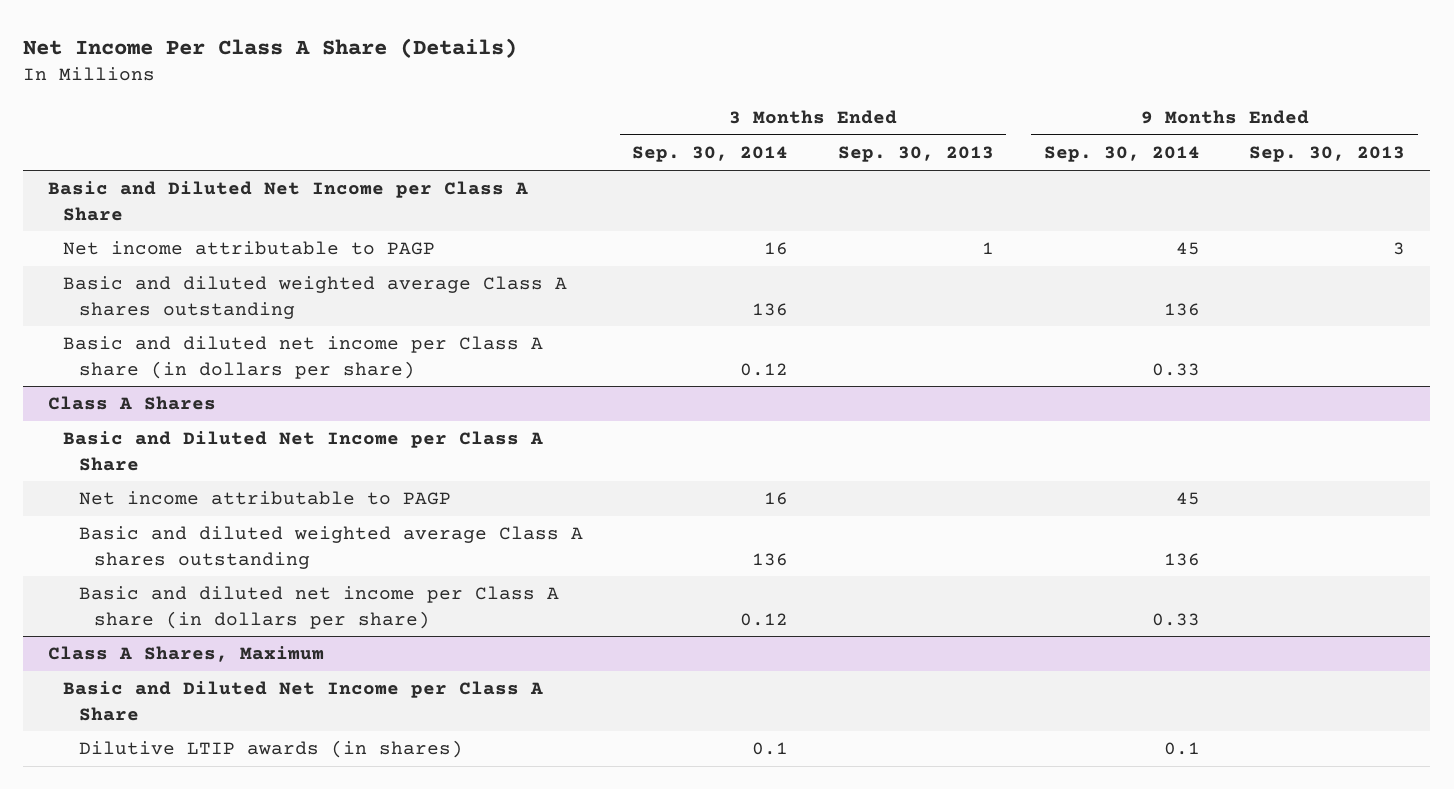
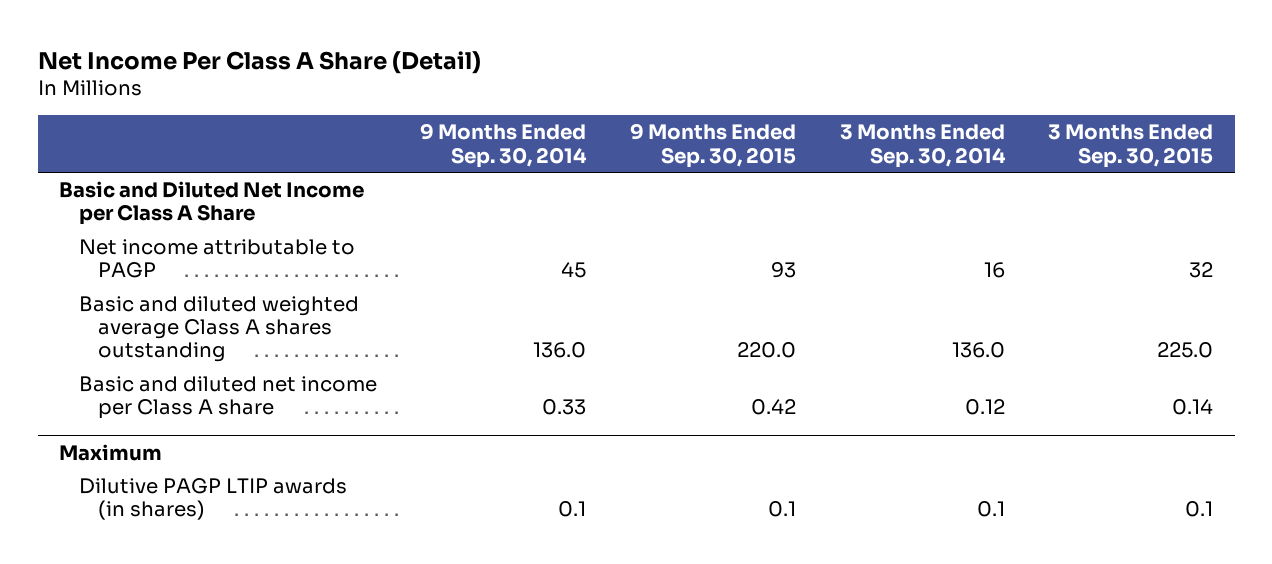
- Net Income Per Class A Share (Details)
+ Net Income Per Class A Share (Detail)
- | 3 Months Ended Sep. 30, 2014 | 3 Months Ended Sep. 30, 2013 | 9 Months Ended Sep. 30, 2014 | 9 Months Ended Sep. 30, 2013
+ | 9 Months Ended Sep. 30, 2014 | 9 Months Ended Sep. 30, 2015 | 3 Months Ended Sep. 30, 2014 | 3 Months Ended Sep. 30, 2015
- Basic and diluted weighted average Class A shares outstanding | 136 | | 136 |
- Basic and diluted net income per Class A share (in dollars per share) | 0.12 | | 0.33 |
- Class A Shares
- Basic and Diluted Net Income per Class A Share
- Net income attributable to PAGP | 16 | | 45 |
- Basic and diluted weighted average Class A shares outstanding | 136 | | 136 |
- Basic and diluted net income per Class A share (in dollars per share) | 0.12 | | 0.33 |
- Class A Shares, Maximum
- Basic and Diluted Net Income per Class A Share
- Dilutive LTIP awards (in shares) | 0.1 | | 0.1 |
+ Basic and diluted weighted average Class A shares outstanding | 136.0 | 220.0 | 136.0 | 225.0
+ Basic and diluted net income per Class A share | 0.33 | 0.42 | 0.12 | 0.14
+ Maximum
+ Dilutive PAGP LTIP awards (in shares) | 0.1 | 0.1 | 0.1 | 0.1

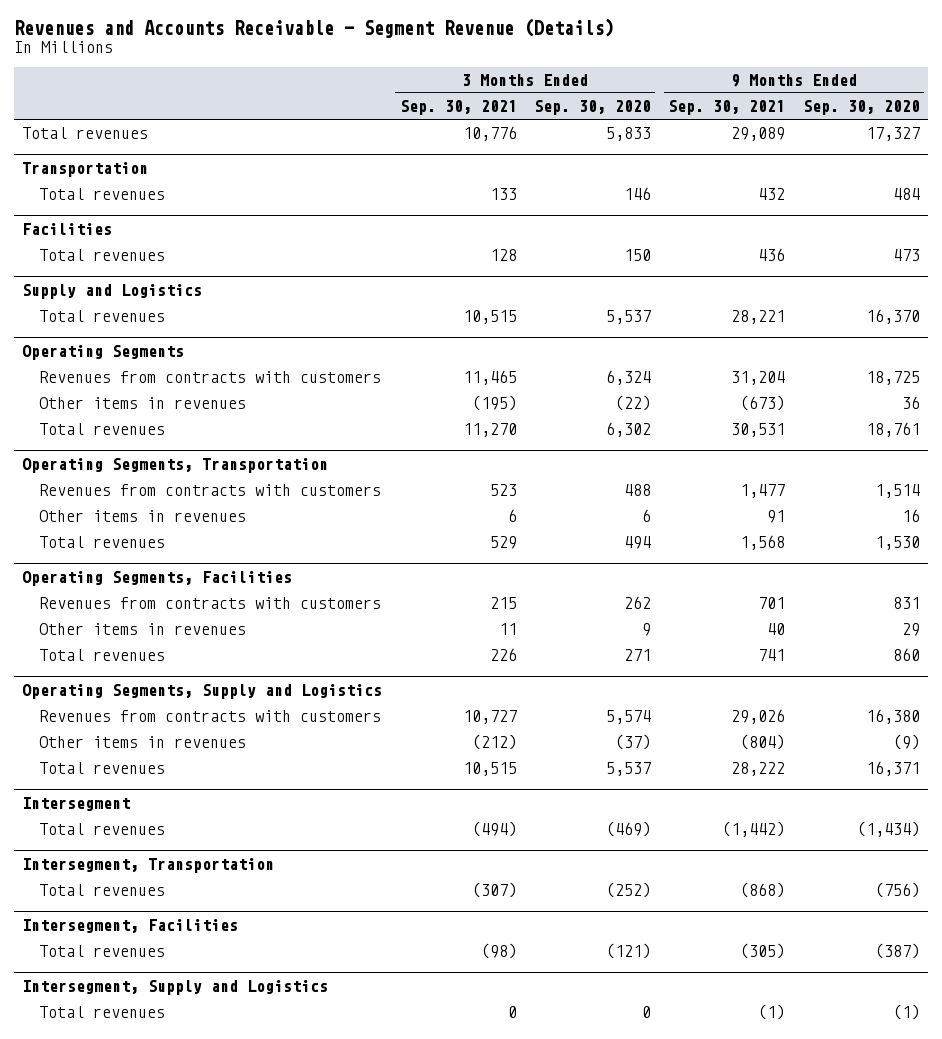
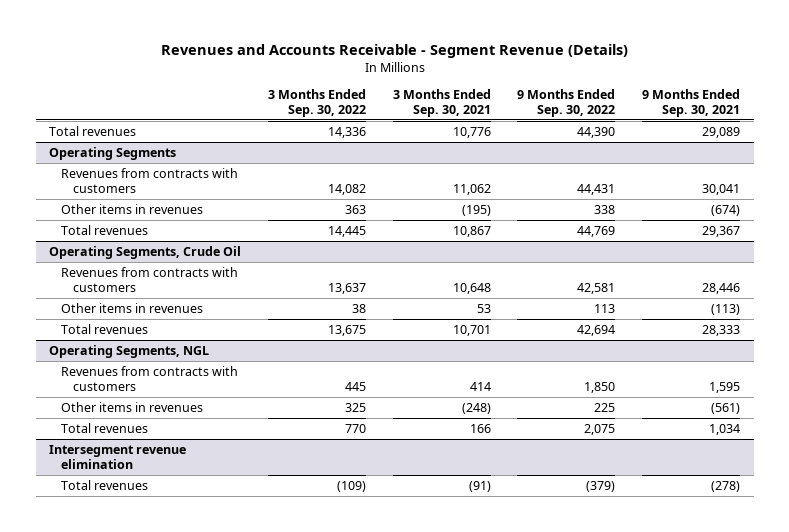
- | 3 Months Ended Sep. 30, 2021 | 3 Months Ended Sep. 30, 2020 | 9 Months Ended Sep. 30, 2021 | 9 Months Ended Sep. 30, 2020
+ | 3 Months Ended Sep. 30, 2022 | 3 Months Ended Sep. 30, 2021 | 9 Months Ended Sep. 30, 2022 | 9 Months Ended Sep. 30, 2021
- Transportation
- Total revenues | 133 | 146 | 432 | 484
- Facilities
- Total revenues | 128 | 150 | 436 | 473
- Supply and Logistics
- Total revenues | 10,515 | 5,537 | 28,221 | 16,370
@ Operating Segments
- Revenues from contracts with customers | 11,465 | 6,324 | 31,204 | 18,725
- Other items in revenues | (195) | (22) | (673) | 36
- Total revenues | 11,270 | 6,302 | 30,531 | 18,761
- Operating Segments, Transportation
- Revenues from contracts with customers | 523 | 488 | 1,477 | 1,514
- Other items in revenues | 6 | 6 | 91 | 16
- Total revenues | 529 | 494 | 1,568 | 1,530
- Operating Segments, Facilities
- Revenues from contracts with customers | 215 | 262 | 701 | 831
- Other items in revenues | 11 | 9 | 40 | 29
- Total revenues | 226 | 271 | 741 | 860
- Operating Segments, Supply and Logistics
- Revenues from contracts with customers | 10,727 | 5,574 | 29,026 | 16,380
- Other items in revenues | (212) | (37) | (804) | (9)
- Total revenues | 10,515 | 5,537 | 28,222 | 16,371
- Intersegment
- Total revenues | (494) | (469) | (1,442) | (1,434)
- Intersegment, Transportation
- Total revenues | (307) | (252) | (868) | (756)
- Intersegment, Facilities
- Total revenues | (98) | (121) | (305) | (387)
- Intersegment, Supply and Logistics
- Total revenues | 0 | 0 | (1) | (1)
@ Operating Segments
+ Revenues from contracts with customers | 14,082 | 11,062 | 44,431 | 30,041
+ Other items in revenues | 363 | (195) | 338 | (674)
+ Total revenues | 14,445 | 10,867 | 44,769 | 29,367
+ Operating Segments, Crude Oil
+ Revenues from contracts with customers | 13,637 | 10,648 | 42,581 | 28,446
+ Other items in revenues | 38 | 53 | 113 | (113)
+ Total revenues | 13,675 | 10,701 | 42,694 | 28,333
+ Operating Segments, NGL
+ Revenues from contracts with customers | 445 | 414 | 1,850 | 1,595
+ Other items in revenues | 325 | (248) | 225 | (561)
+ Total revenues | 770 | 166 | 2,075 | 1,034
+ Intersegment revenue elimination
+ Total revenues | (109) | (91) | (379) | (278)

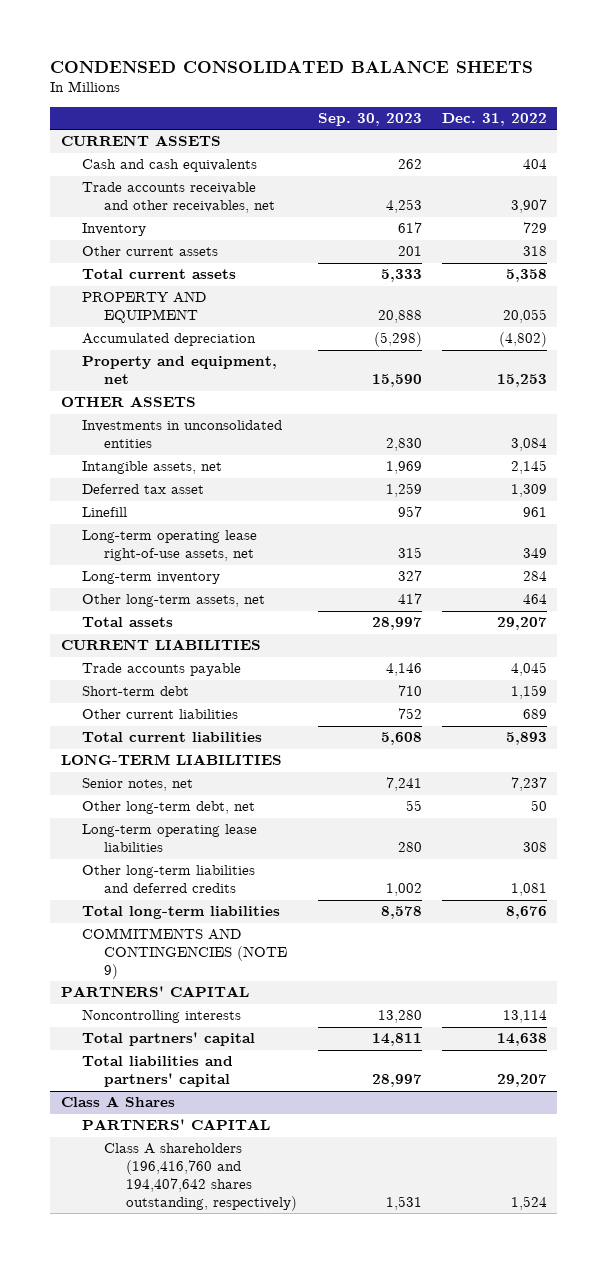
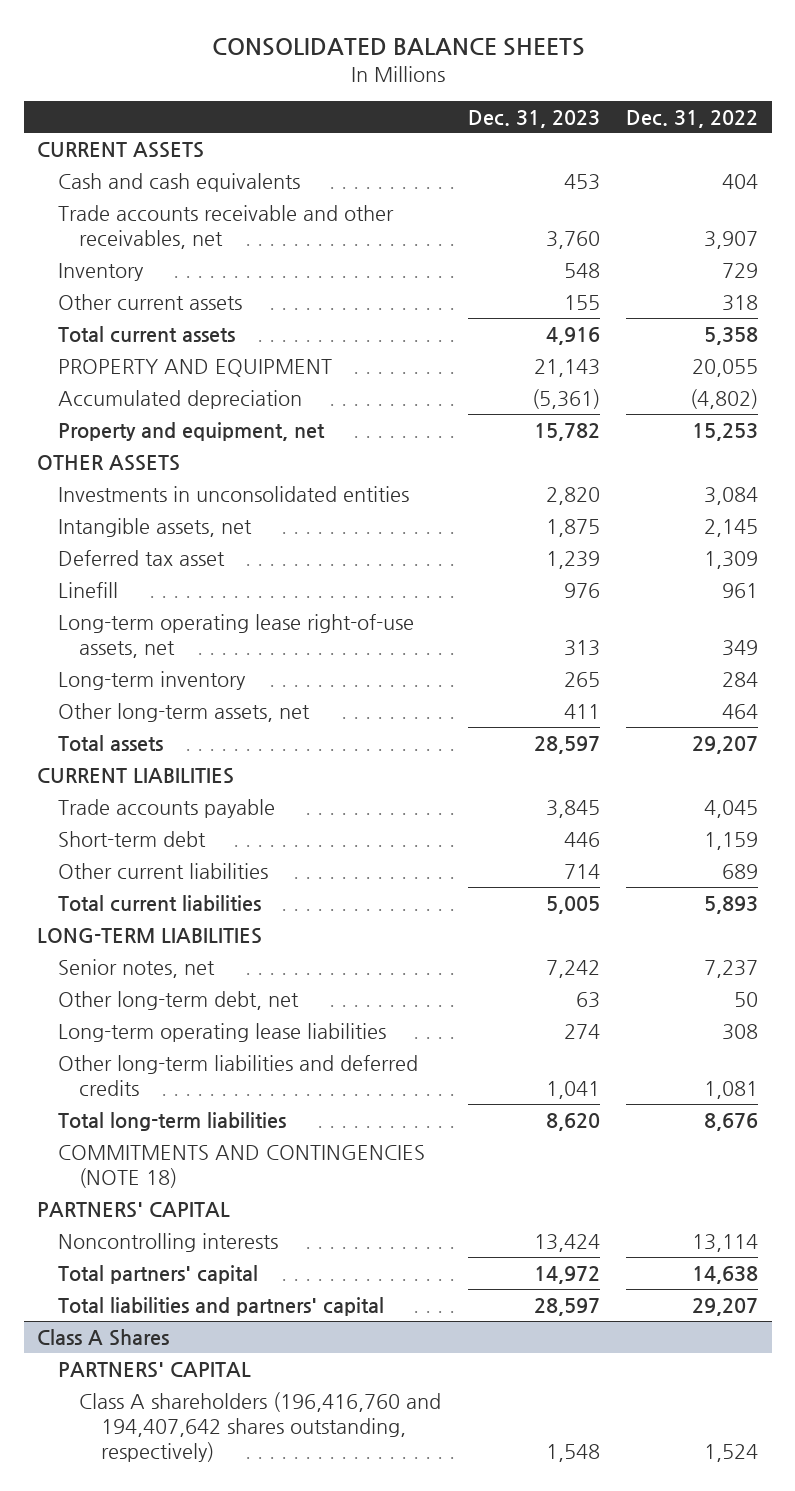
- CONDENSED CONSOLIDATED BALANCE SHEETS
+ CONSOLIDATED BALANCE SHEETS
- | Sep. 30, 2023 | Dec. 31, 2022
+ | Dec. 31, 2023 | Dec. 31, 2022
- COMMITMENTS AND CONTINGENCIES (NOTE 9)
+ COMMITMENTS AND CONTINGENCIES (NOTE 18)

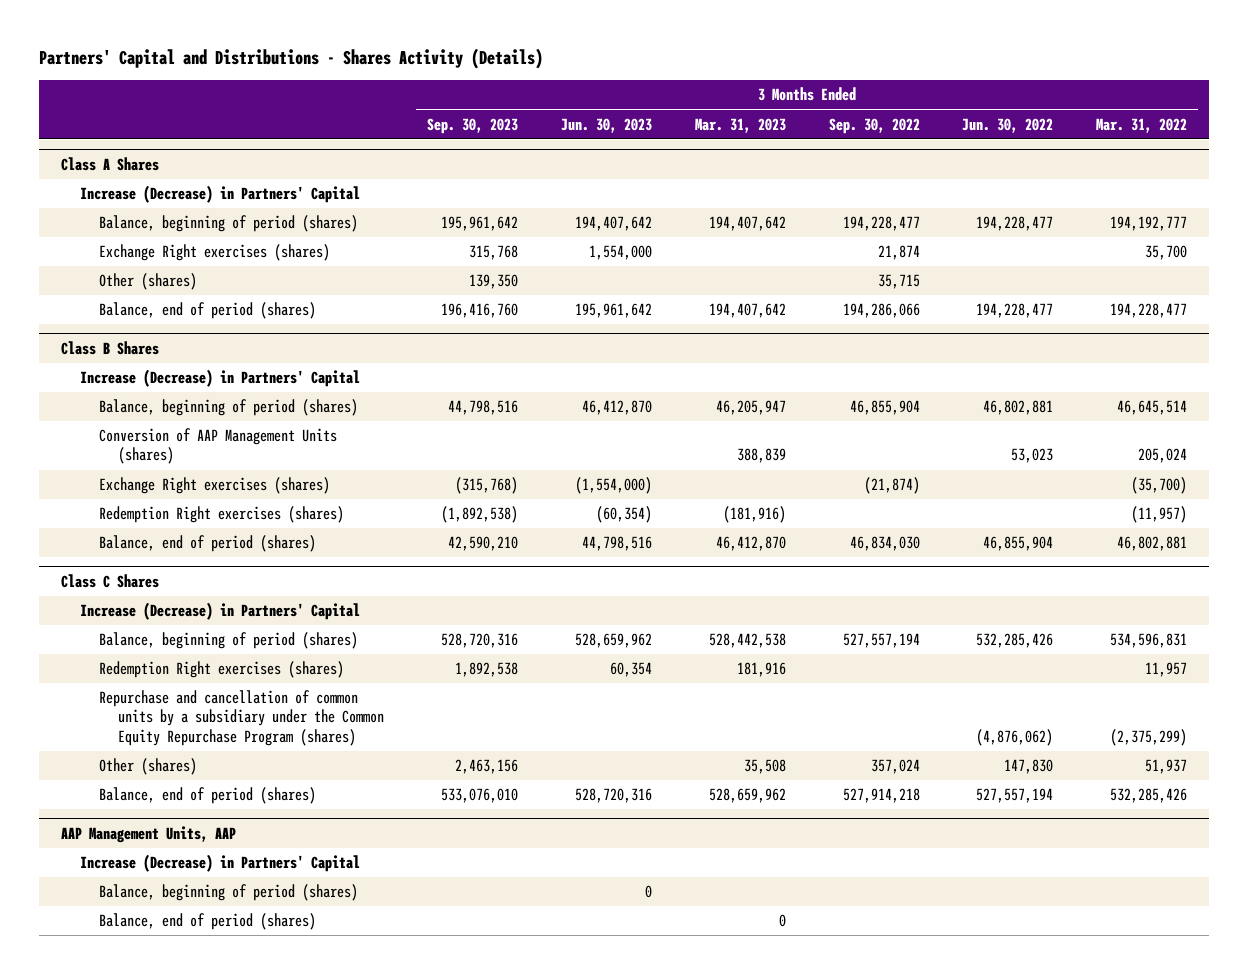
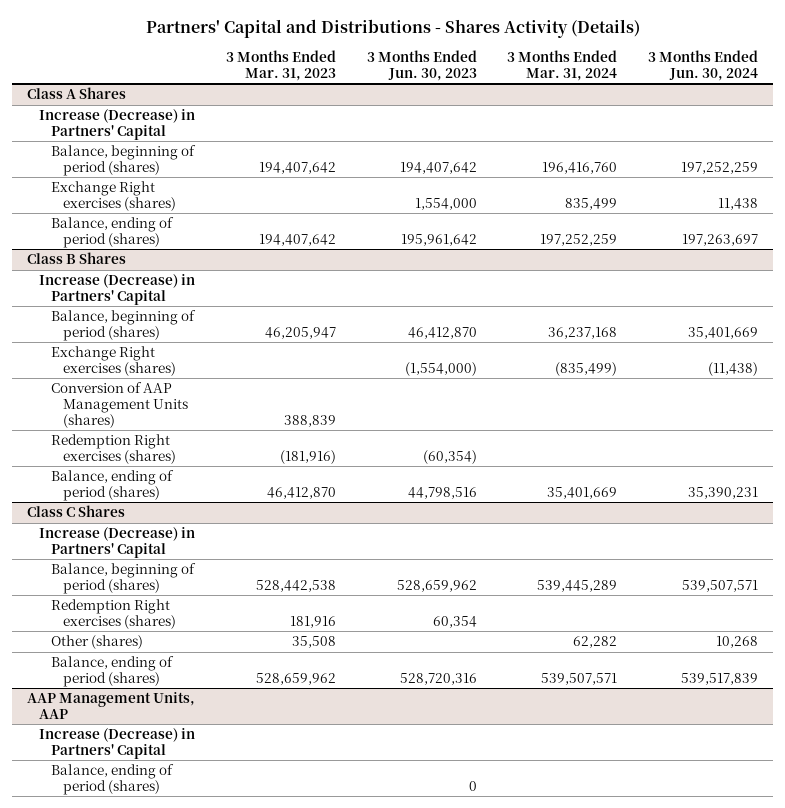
- | 3 Months Ended Sep. 30, 2023 | 3 Months Ended Jun. 30, 2023 | 3 Months Ended Mar. 31, 2023 | 3 Months Ended Sep. 30, 2022 | 3 Months Ended Jun. 30, 2022 | 3 Months Ended Mar. 31, 2022
+ | 3 Months Ended Mar. 31, 2023 | 3 Months Ended Jun. 30, 2023 | 3 Months Ended Mar. 31, 2024 | 3 Months Ended Jun. 30, 2024
@ Class A Shares
- Other (shares) | 139,350 | | | 35,715 | |
- Balance, end of period (shares) | 196,416,760 | 195,961,642 | 194,407,642 | 194,286,066 | 194,228,477 | 194,228,477
+ Balance, ending of period (shares) | 194,407,642 | 195,961,642 | 197,252,259 | 197,263,697
@ Class B Shares
moved down: Conversion of AAP Management Units (shares) | 388,839 | | |
- Balance, end of period (shares) | 42,590,210 | 44,798,516 | 46,412,870 | 46,834,030 | 46,855,904 | 46,802,881
+ Balance, ending of period (shares) | 46,412,870 | 44,798,516 | 35,401,669 | 35,390,231
@ Class C Shares
- Repurchase and cancellation of common units by a subsidiary under the Common Equity Repurchase Program (shares) | | | | | (4,876,062) | (2,375,299)
- Balance, end of period (shares) | 533,076,010 | 528,720,316 | 528,659,962 | 527,914,218 | 527,557,194 | 532,285,426
+ Balance, ending of period (shares) | 528,659,962 | 528,720,316 | 539,507,571 | 539,517,839
@ AAP Management Units, AAP
- Balance, beginning of period (shares) | | 0 | | | |
- Balance, end of period (shares) | | | 0 | | |
+ Balance, ending of period (shares) | | 0 | |

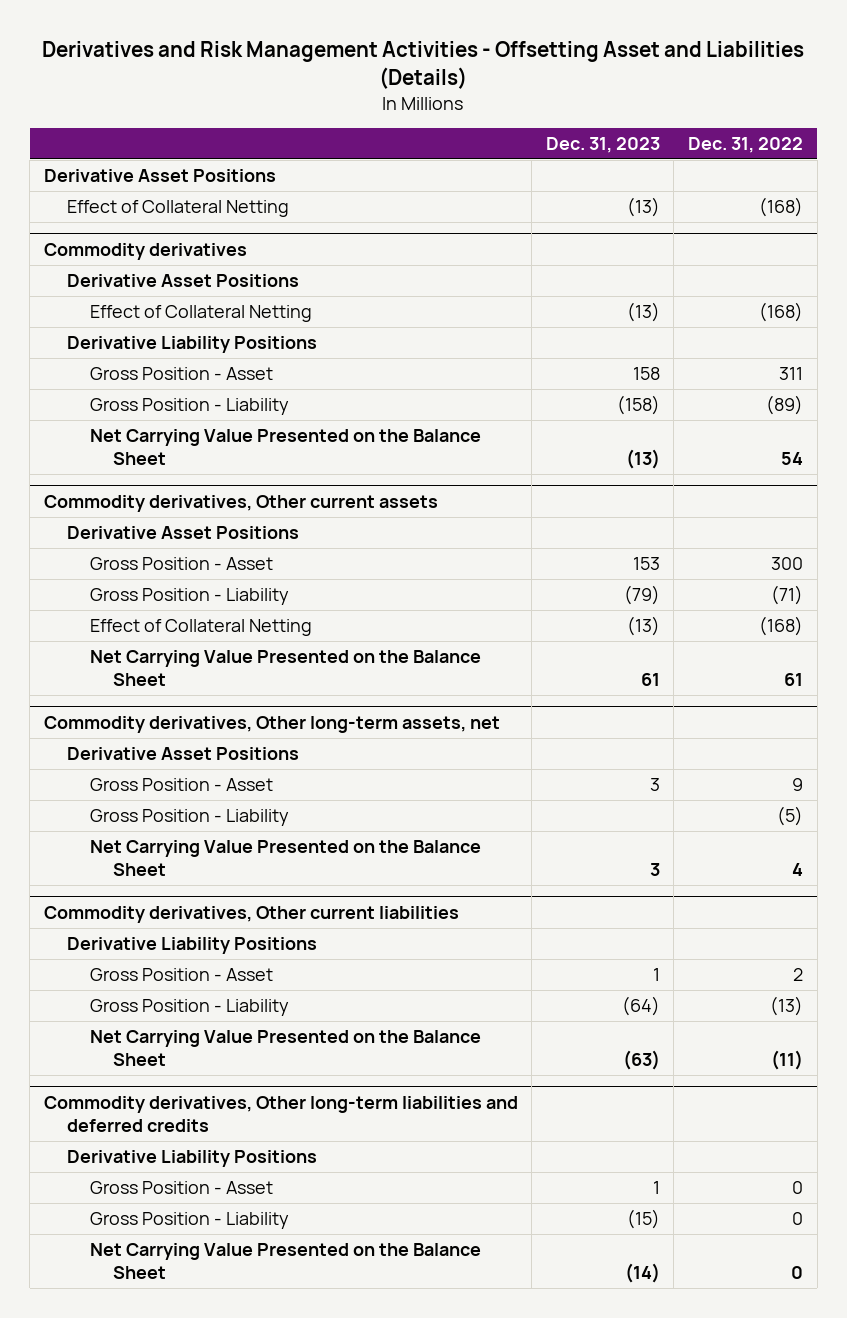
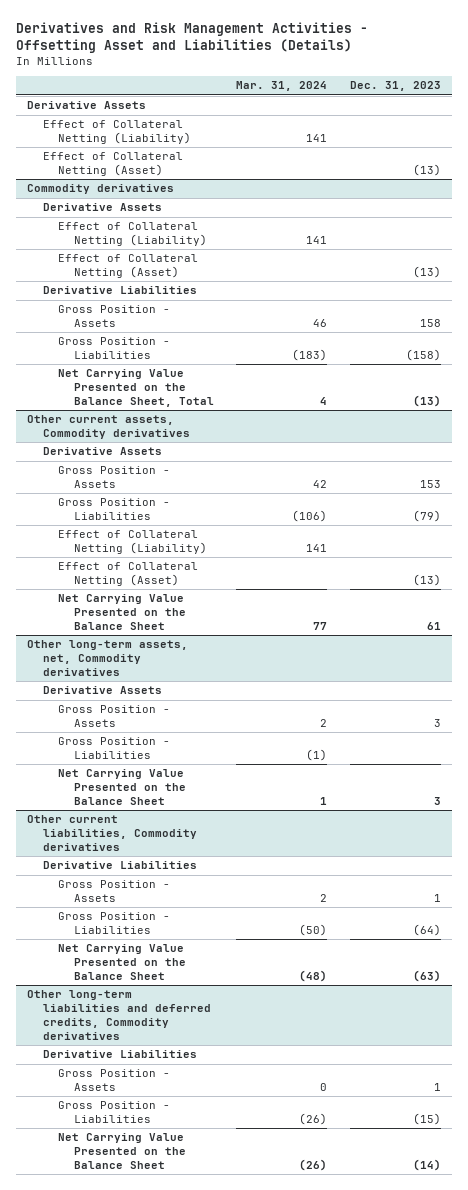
- | Dec. 31, 2023 | Dec. 31, 2022
+ | Mar. 31, 2024 | Dec. 31, 2023
- Derivative Asset Positions
- Effect of Collateral Netting | (13) | (168)
+ Derivative Assets
+ Effect of Collateral Netting (Liability) | 141 |
+ Effect of Collateral Netting (Asset) | | (13)
@ Commodity derivatives
- Derivative Asset Positions
- Effect of Collateral Netting | (13) | (168)
- Derivative Liability Positions
- Gross Position - Asset | 158 | 311
- Gross Position - Liability | (158) | (89)
- Net Carrying Value Presented on the Balance Sheet | (13) | 54
- Commodity derivatives, Other current assets
- Derivative Asset Positions
- Gross Position - Asset | 153 | 300
- Gross Position - Liability | (79) | (71)
- Effect of Collateral Netting | (13) | (168)
@ Commodity derivatives
+ Derivative Assets
+ Effect of Collateral Netting (Liability) | 141 |
+ Effect of Collateral Netting (Asset) | | (13)
+ Derivative Liabilities
+ Gross Position - Assets | 46 | 158
+ Gross Position - Liabilities | (183) | (158)
+ Net Carrying Value Presented on the Balance Sheet, Total | 4 | (13)
+ Other current assets, Commodity derivatives
+ Derivative Assets
+ Gross Position - Assets | 42 | 153
+ Gross Position - Liabilities | (106) | (79)
+ Effect of Collateral Netting (Liability) | 141 |
+ Effect of Collateral Netting (Asset) | | (13)
- Commodity derivatives, Other long-term assets, net
- Derivative Asset Positions
- Gross Position - Asset | 3 | 9
- Gross Position - Liability | | (5)
+ Other long-term assets, net, Commodity derivatives
+ Derivative Assets
+ Gross Position - Assets | 2 | 3
+ Gross Position - Liabilities | (1) |
- Commodity derivatives, Other current liabilities
- Derivative Liability Positions
- Gross Position - Asset | 1 | 2
- Gross Position - Liability | (64) | (13)
+ Other current liabilities, Commodity derivatives
+ Derivative Liabilities
+ Gross Position - Assets | 2 | 1
+ Gross Position - Liabilities | (50) | (64)
- Commodity derivatives, Other long-term liabilities and deferred credits
- Derivative Liability Positions
- Gross Position - Asset | 1 | 0
- Gross Position - Liability | (15) | 0
+ Other long-term liabilities and deferred credits, Commodity derivatives
+ Derivative Liabilities
+ Gross Position - Assets | 0 | 1
+ Gross Position - Liabilities | (26) | (15)

